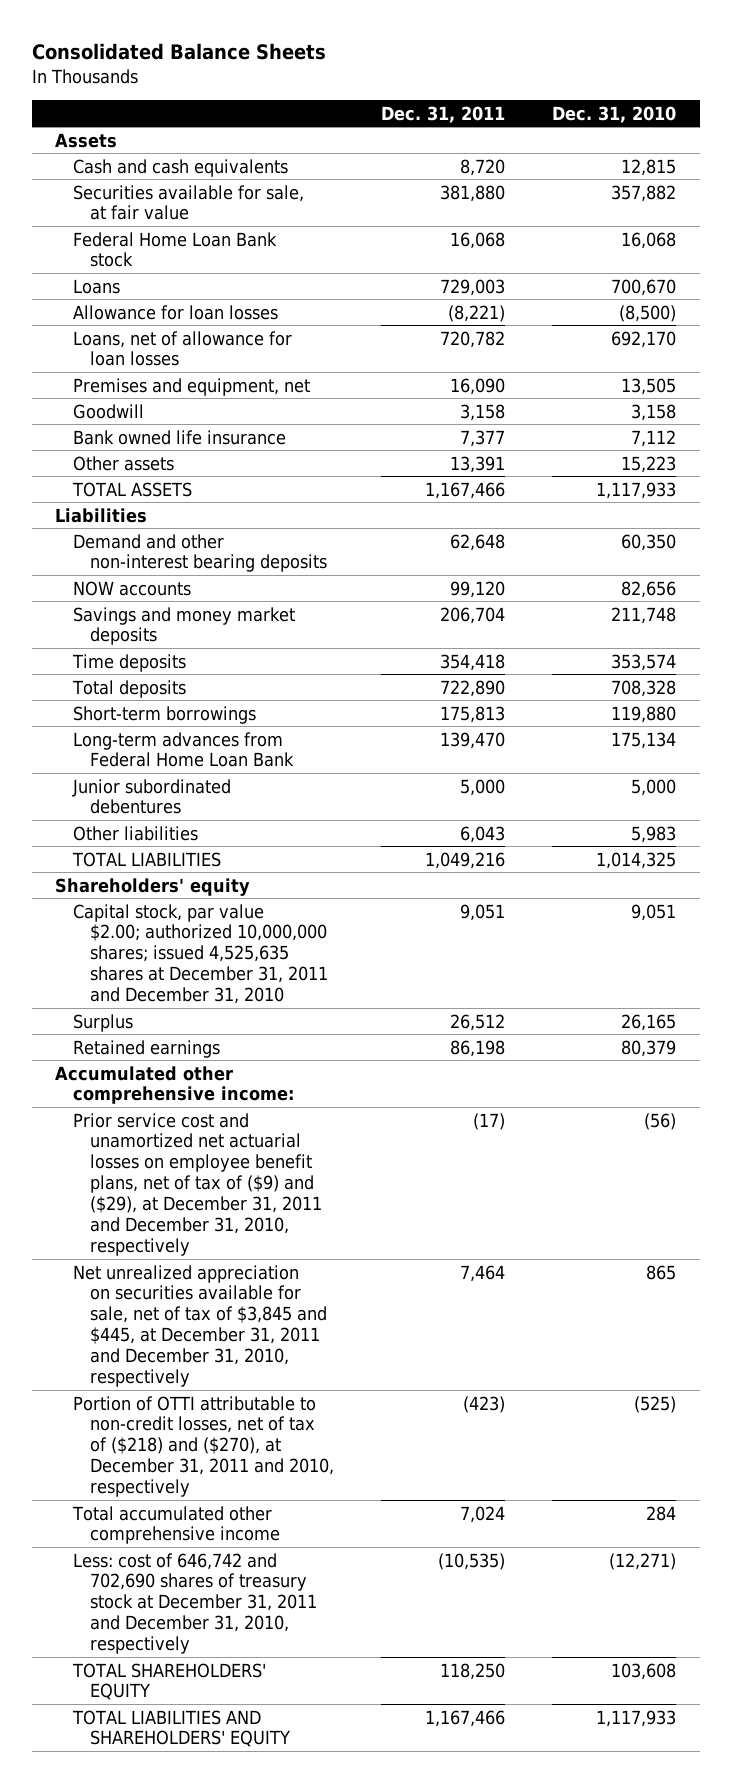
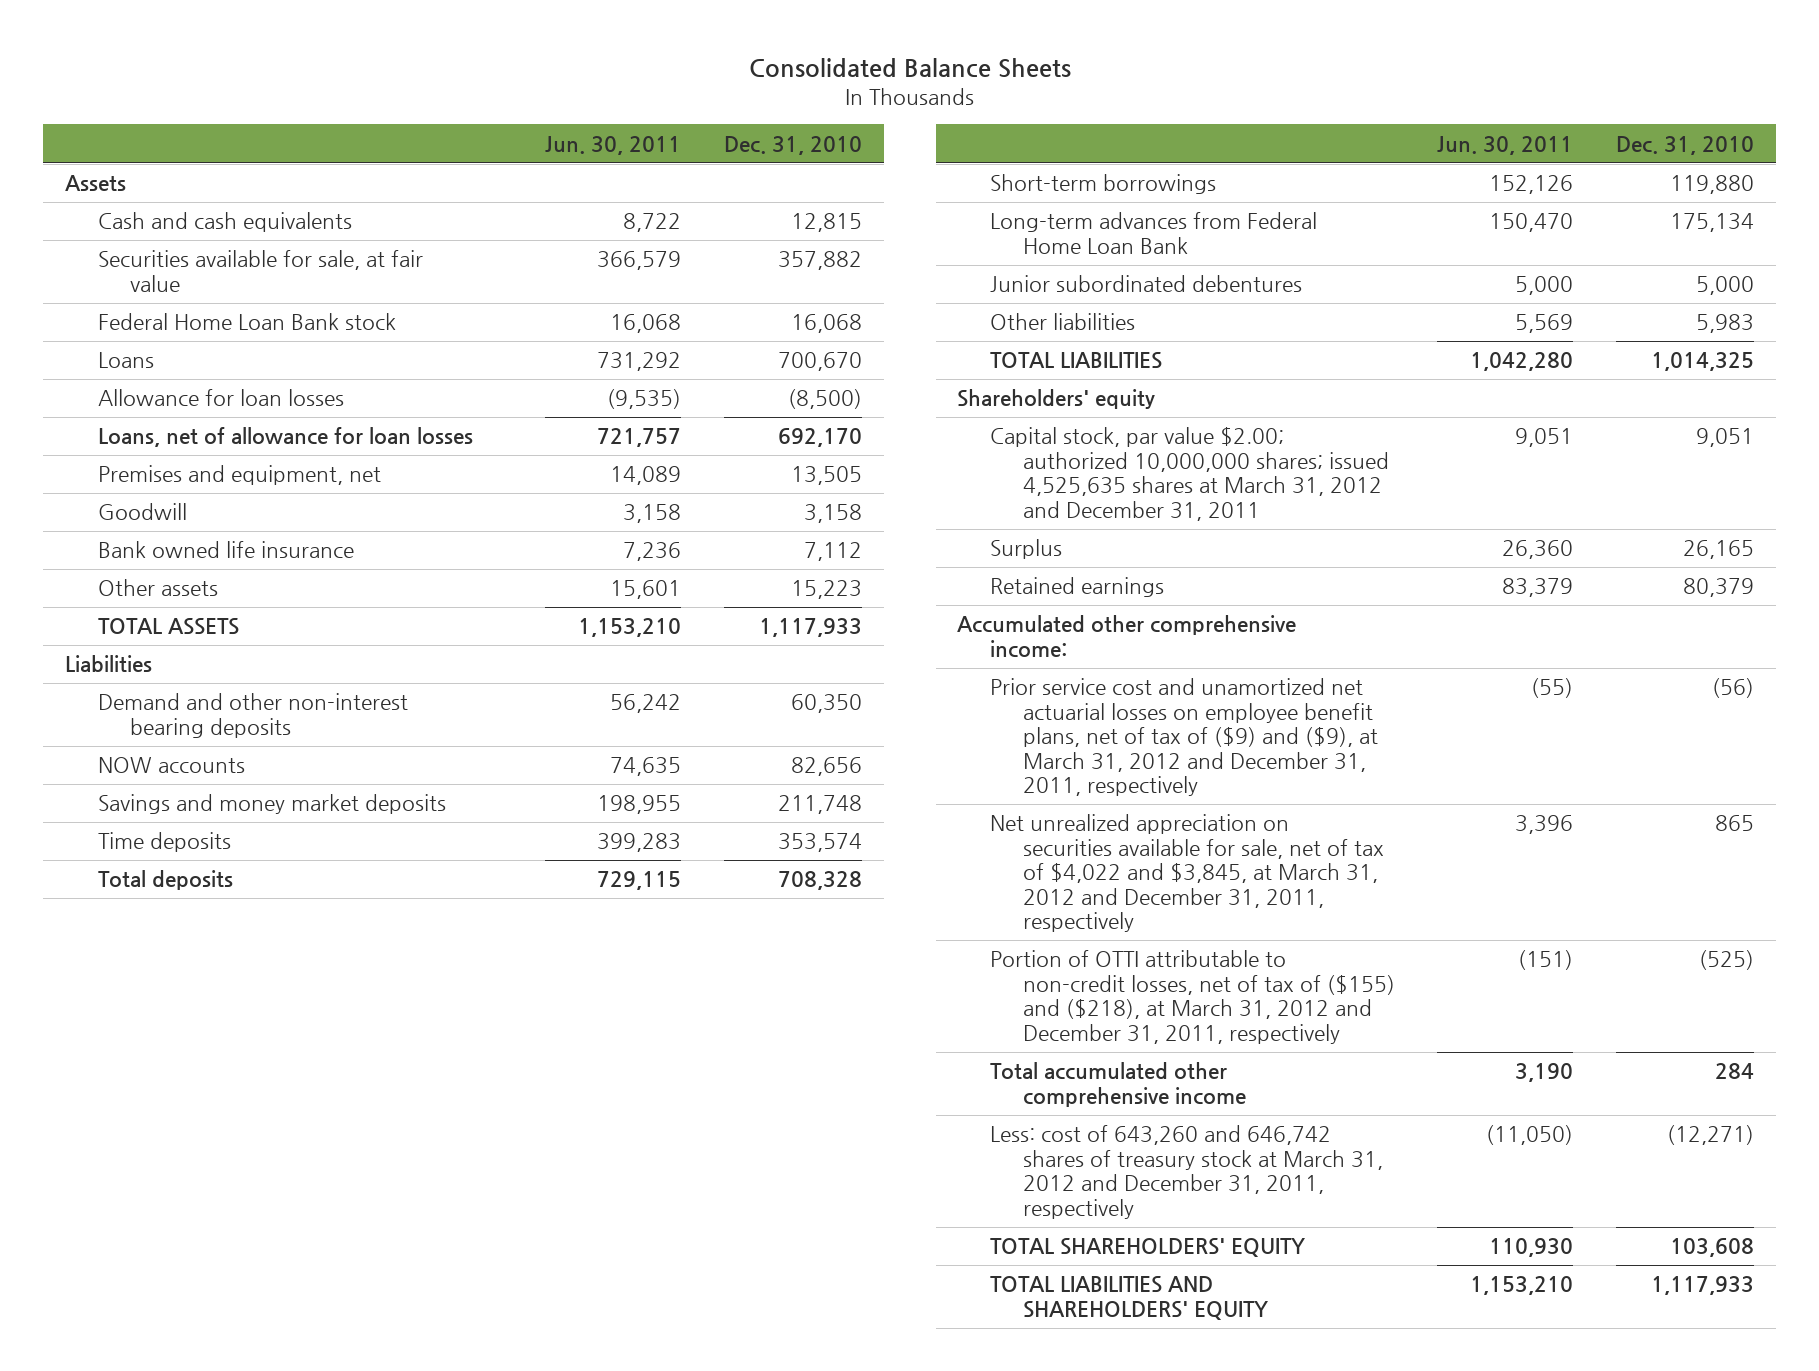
- | Dec. 31, 2011 | Dec. 31, 2010
+ | Jun. 30, 2011 | Dec. 31, 2010
- Capital stock, par value $2.00; authorized 10,000,000 shares; issued 4,525,635 shares at December 31, 2011 and December 31, 2010 | 9,051 | 9,051
+ Capital stock, par value $2.00; authorized 10,000,000 shares; issued 4,525,635 shares at March 31, 2012 and December 31, 2011 | 9,051 | 9,051
- Prior service cost and unamortized net actuarial losses on employee benefit plans, net of tax of ($9) and ($29), at December 31, 2011 and December 31, 2010, respectively | (17) | (56)
- Net unrealized appreciation on securities available for sale, net of tax of $3,845 and $445, at December 31, 2011 and December 31, 2010, respectively | 7,464 | 865
- Portion of OTTI attributable to non-credit losses, net of tax of ($218) and ($270), at December 31, 2011 and 2010, respectively | (423) | (525)
+ Prior service cost and unamortized net actuarial losses on employee benefit plans, net of tax of ($9) and ($9), at March 31, 2012 and December 31, 2011, respectively | (55) | (56)
+ Net unrealized appreciation on securities available for sale, net of tax of $4,022 and $3,845, at March 31, 2012 and December 31, 2011, respectively | 3,396 | 865
+ Portion of OTTI attributable to non-credit losses, net of tax of ($155) and ($218), at March 31, 2012 and December 31, 2011, respectively | (151) | (525)
- Less: cost of 646,742 and 702,690 shares of treasury stock at December 31, 2011 and December 31, 2010, respectively | (10,535) | (12,271)
+ Less: cost of 643,260 and 646,742 shares of treasury stock at March 31, 2012 and December 31, 2011, respectively | (11,050) | (12,271)

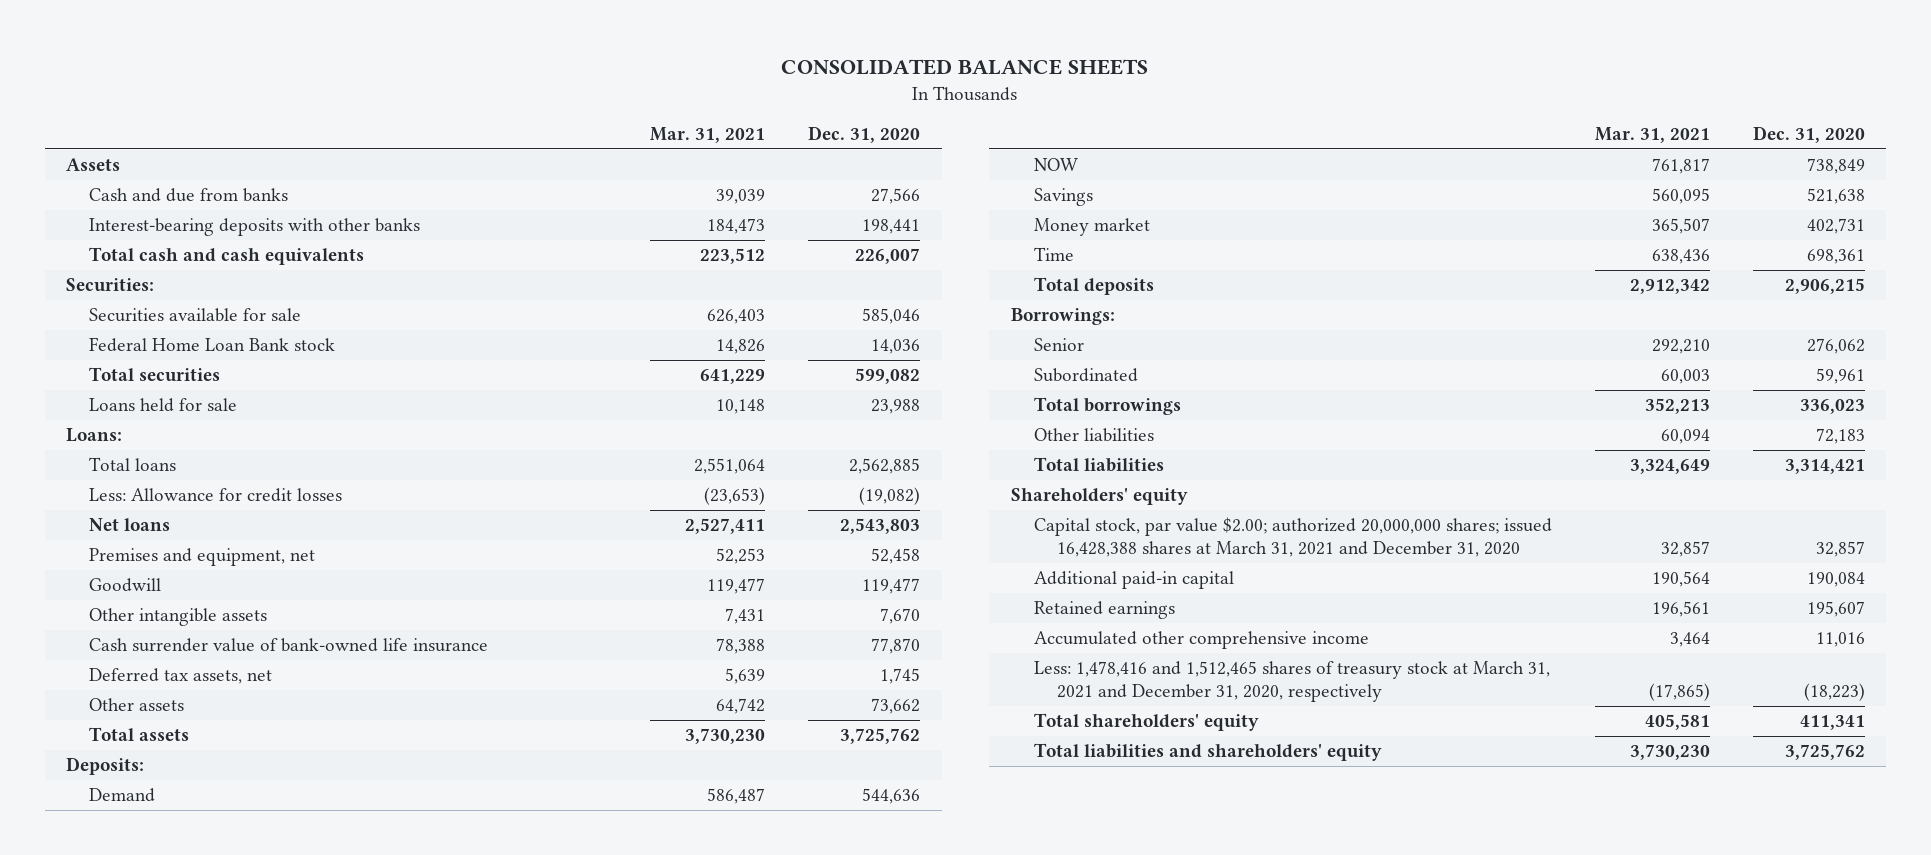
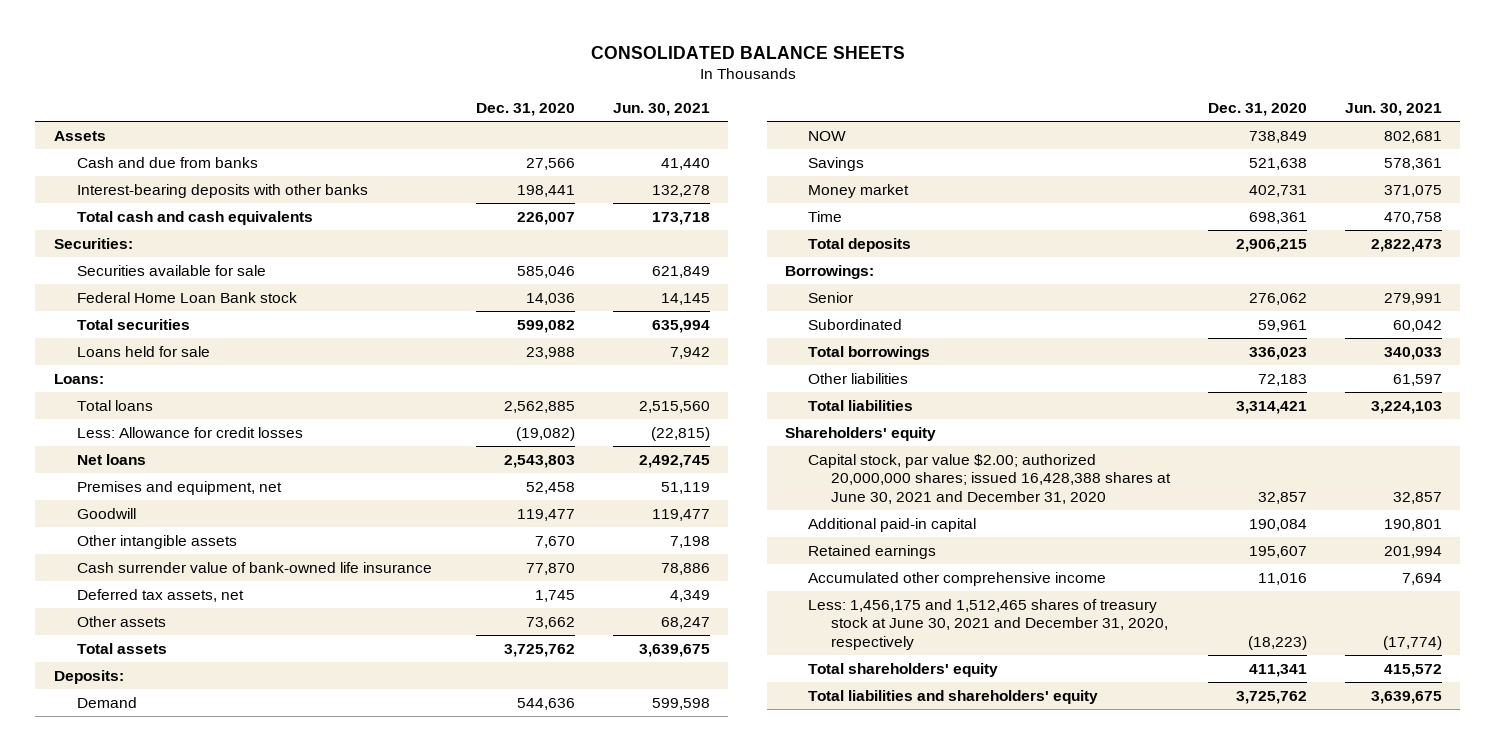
- | Mar. 31, 2021 | Dec. 31, 2020
+ | Dec. 31, 2020 | Jun. 30, 2021
- Capital stock, par value $2.00; authorized 20,000,000 shares; issued 16,428,388 shares at March 31, 2021 and December 31, 2020 | 32,857 | 32,857
+ Capital stock, par value $2.00; authorized 20,000,000 shares; issued 16,428,388 shares at June 30, 2021 and December 31, 2020 | 32,857 | 32,857
- Less: 1,478,416 and 1,512,465 shares of treasury stock at March 31, 2021 and December 31, 2020, respectively | (17,865) | (18,223)
+ Less: 1,456,175 and 1,512,465 shares of treasury stock at June 30, 2021 and December 31, 2020, respectively | (18,223) | (17,774)

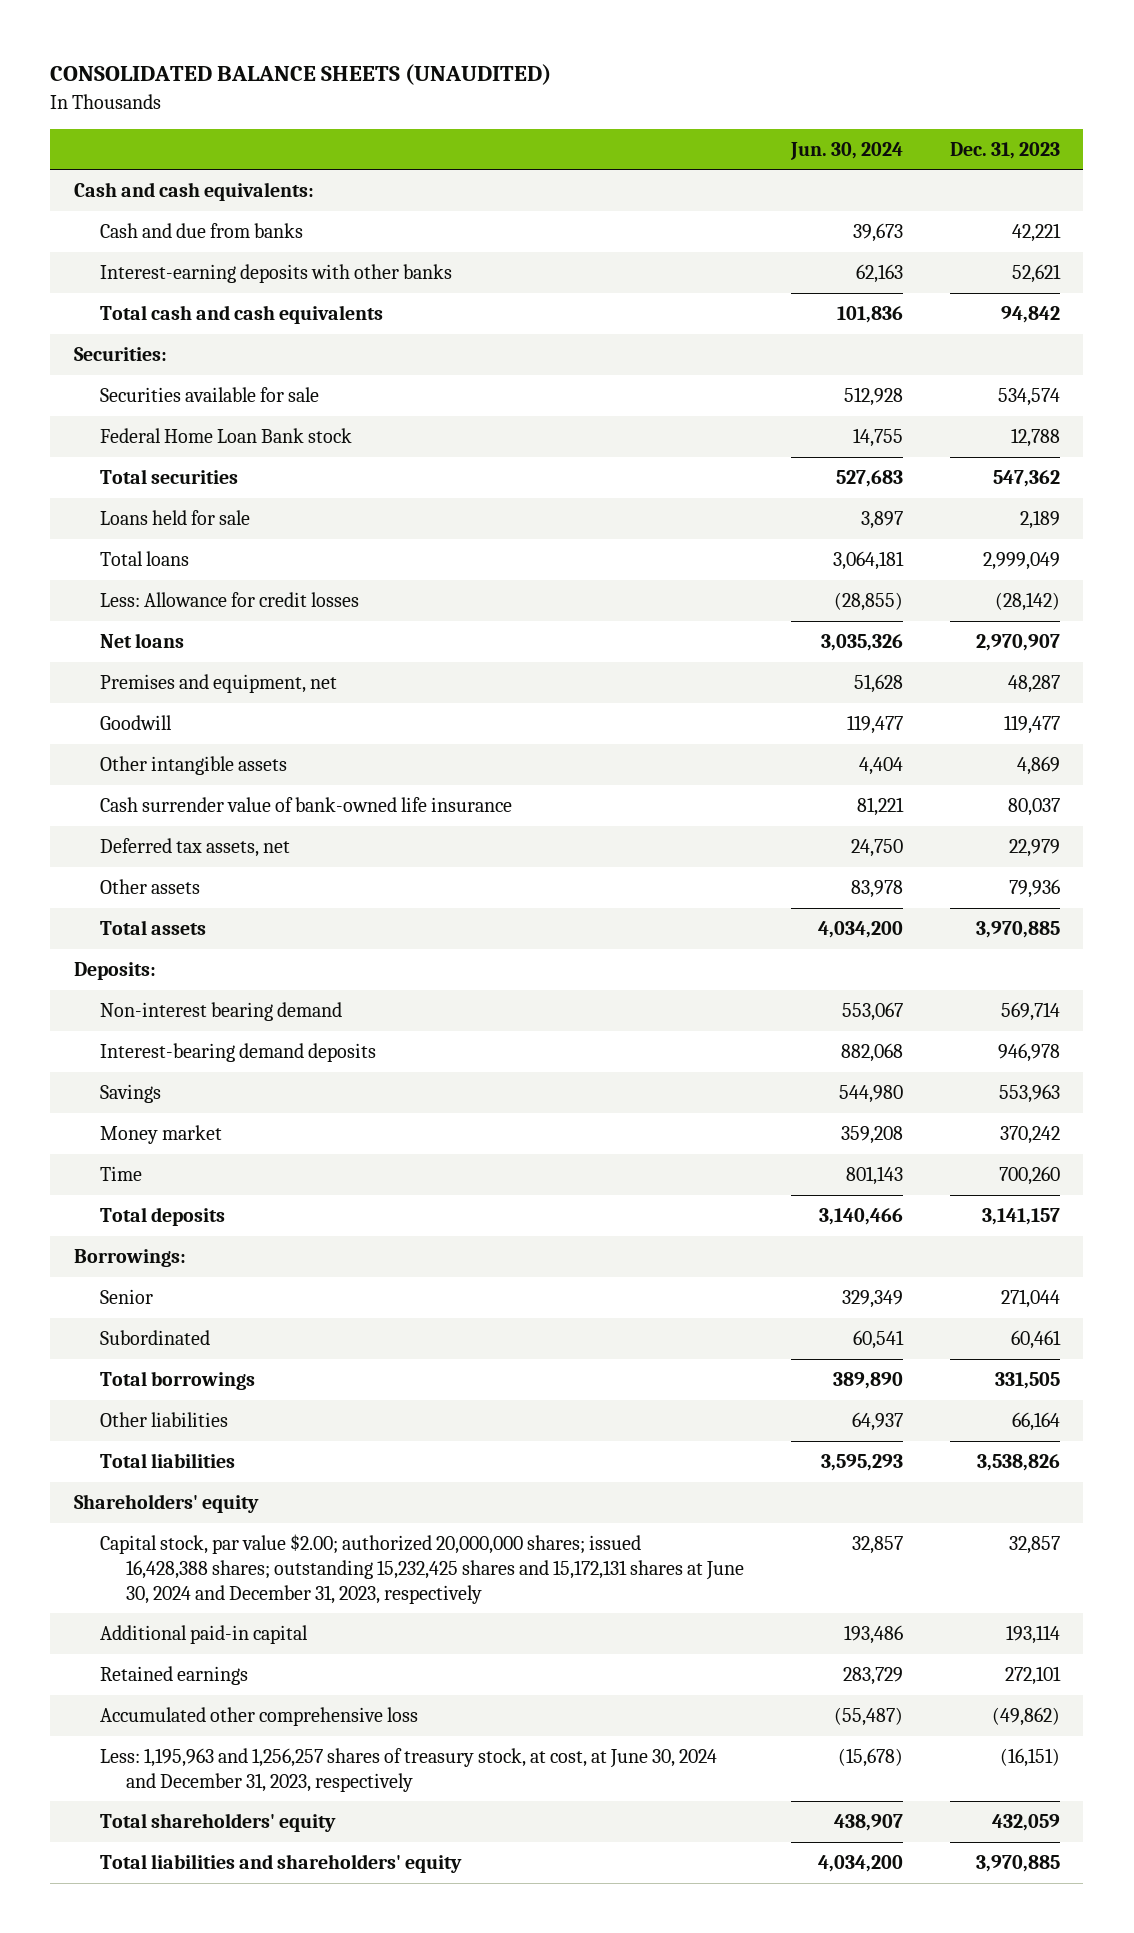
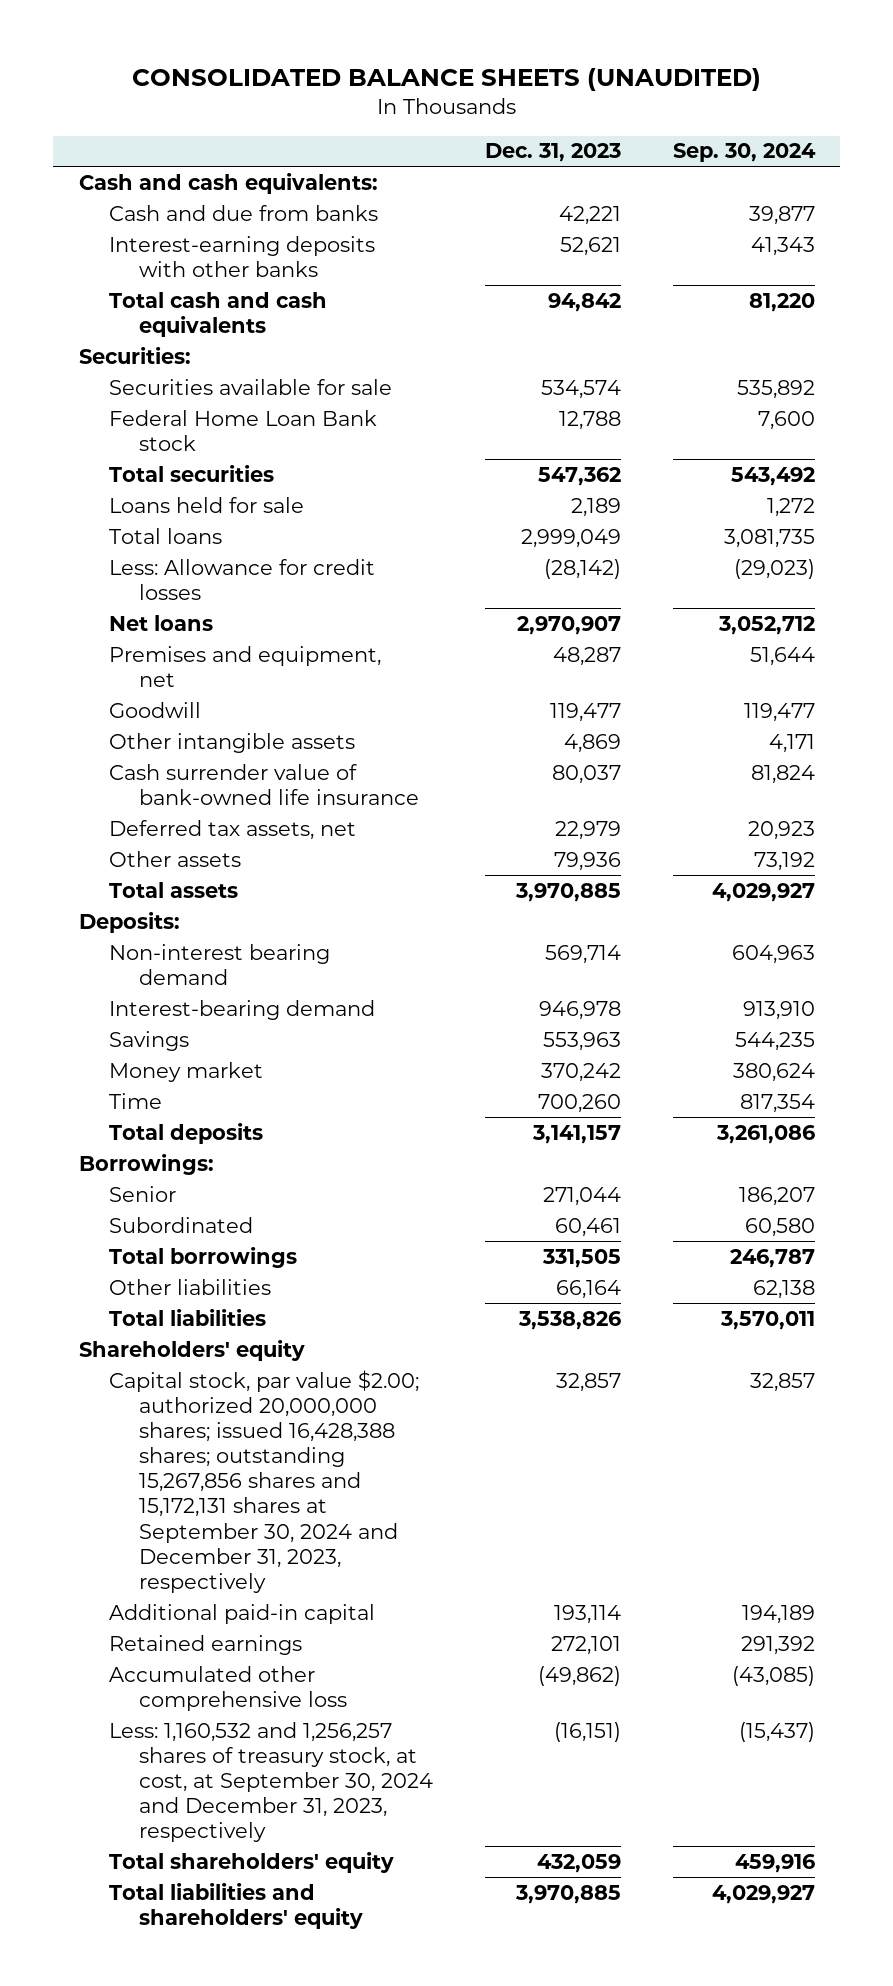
- | Jun. 30, 2024 | Dec. 31, 2023
+ | Dec. 31, 2023 | Sep. 30, 2024
- Interest-bearing demand deposits | 882,068 | 946,978
+ Interest-bearing demand | 946,978 | 913,910
- Capital stock, par value $2.00; authorized 20,000,000 shares; issued 16,428,388 shares; outstanding 15,232,425 shares and 15,172,131 shares at June 30, 2024 and December 31, 2023, respectively | 32,857 | 32,857
+ Capital stock, par value $2.00; authorized 20,000,000 shares; issued 16,428,388 shares; outstanding 15,267,856 shares and 15,172,131 shares at September 30, 2024 and December 31, 2023, respectively | 32,857 | 32,857
- Less: 1,195,963 and 1,256,257 shares of treasury stock, at cost, at June 30, 2024 and December 31, 2023, respectively | (15,678) | (16,151)
+ Less: 1,160,532 and 1,256,257 shares of treasury stock, at cost, at September 30, 2024 and December 31, 2023, respectively | (16,151) | (15,437)

